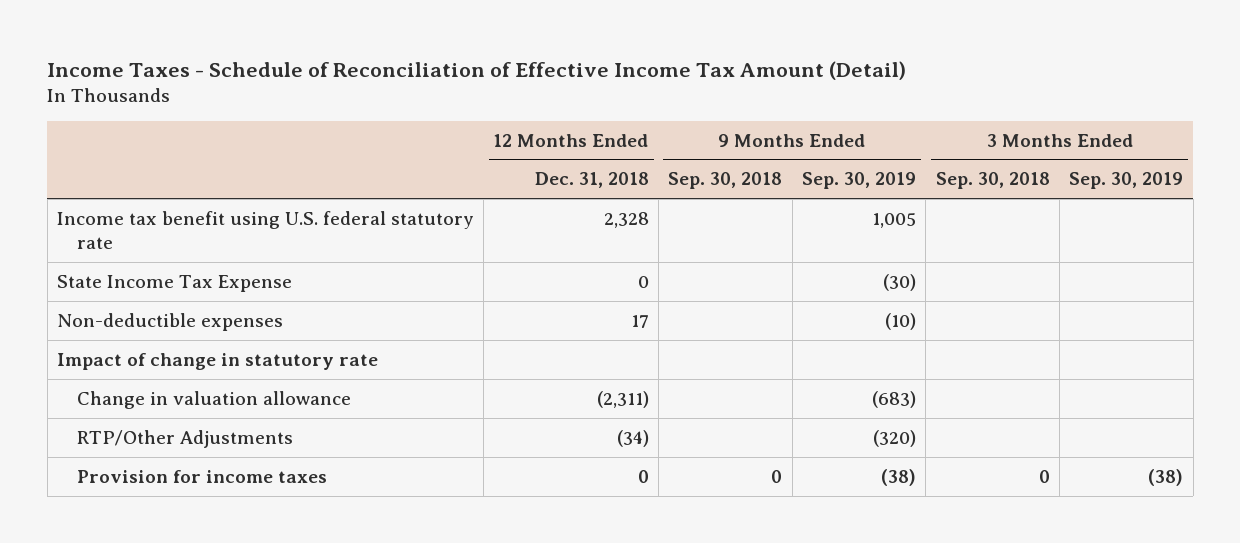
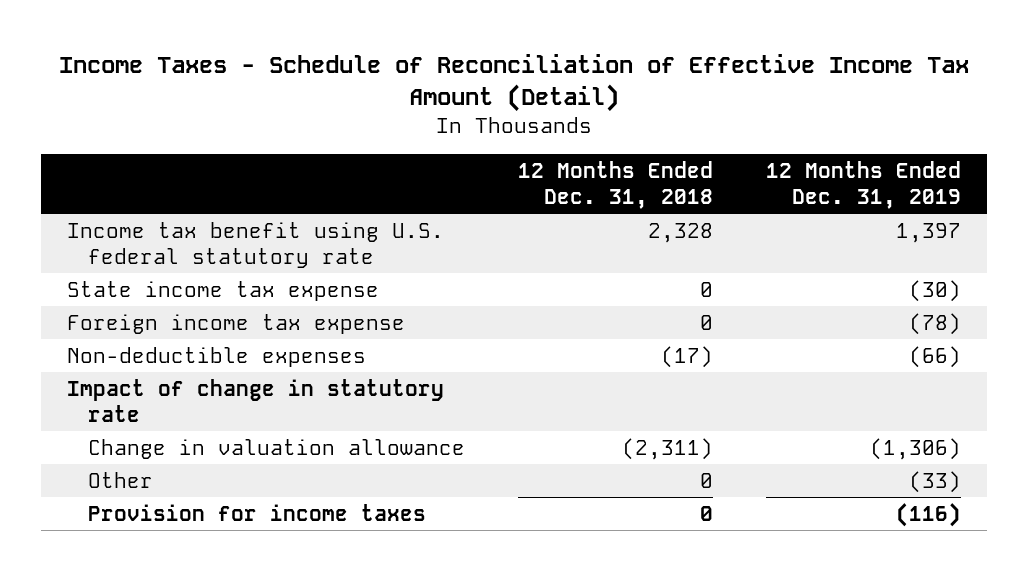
- | 12 Months Ended Dec. 31, 2018 | 9 Months Ended Sep. 30, 2018 | 9 Months Ended Sep. 30, 2019 | 3 Months Ended Sep. 30, 2018 | 3 Months Ended Sep. 30, 2019
+ | 12 Months Ended Dec. 31, 2018 | 12 Months Ended Dec. 31, 2019
- State Income Tax Expense | 0 | | (30) | |
- Non-deductible expenses | 17 | | (10) | |
+ State income tax expense | 0 | (30)
+ Foreign income tax expense | 0 | (78)
+ Non-deductible expenses | (17) | (66)
- RTP/Other Adjustments | (34) | | (320) | |
+ Other | 0 | (33)

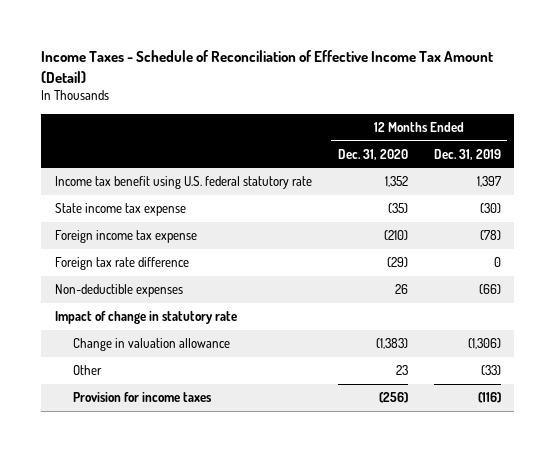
- | 12 Months Ended Dec. 31, 2018 | 12 Months Ended Dec. 31, 2019
+ | 12 Months Ended Dec. 31, 2020 | 12 Months Ended Dec. 31, 2019
+ Foreign tax rate difference | (29) | 0

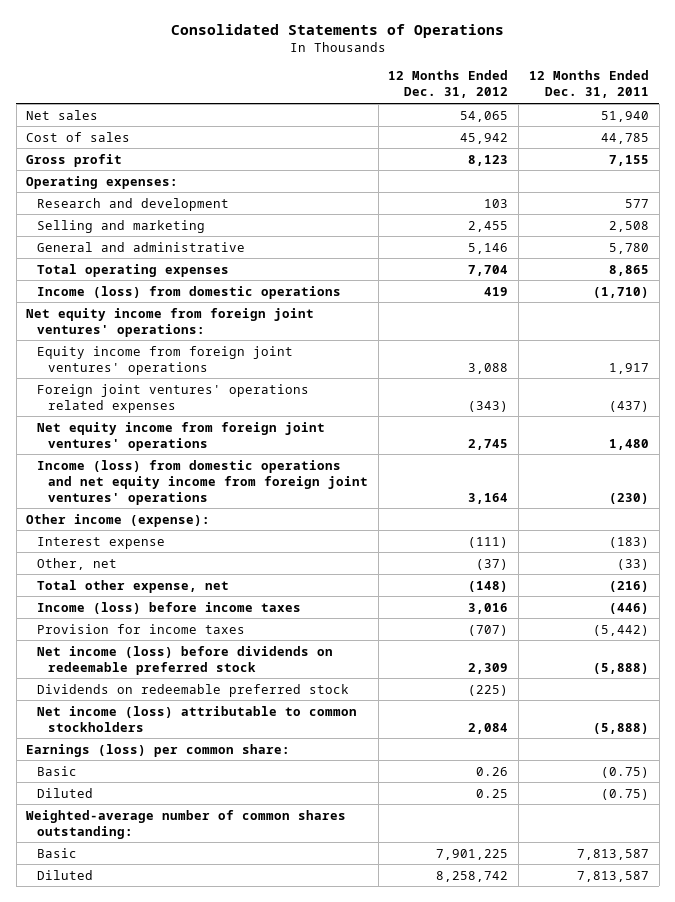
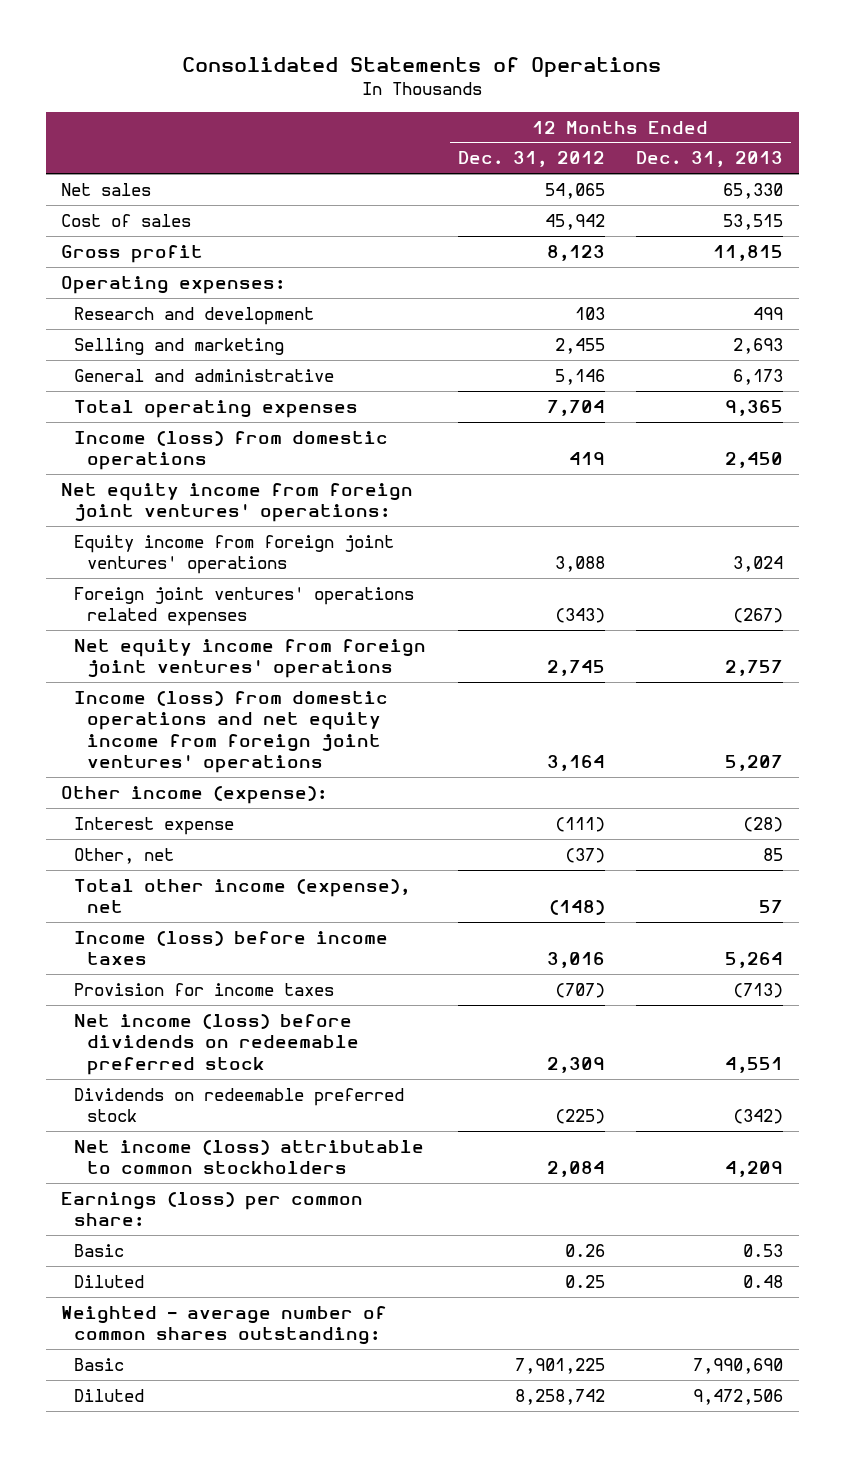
- | 12 Months Ended Dec. 31, 2012 | 12 Months Ended Dec. 31, 2011
+ | 12 Months Ended Dec. 31, 2012 | 12 Months Ended Dec. 31, 2013
- Total other expense, net | (148) | (216)
+ Total other income (expense), net | (148) | 57
- Weighted-average number of common shares outstanding:
+ Weighted - average number of common shares outstanding:

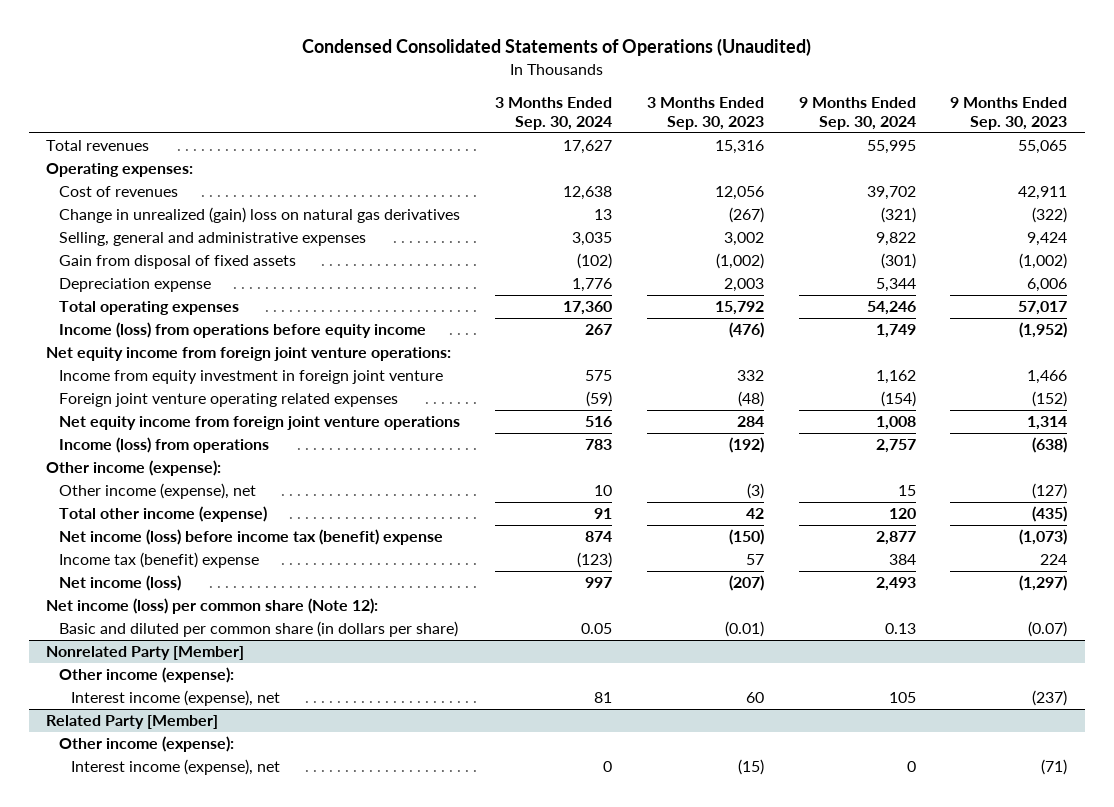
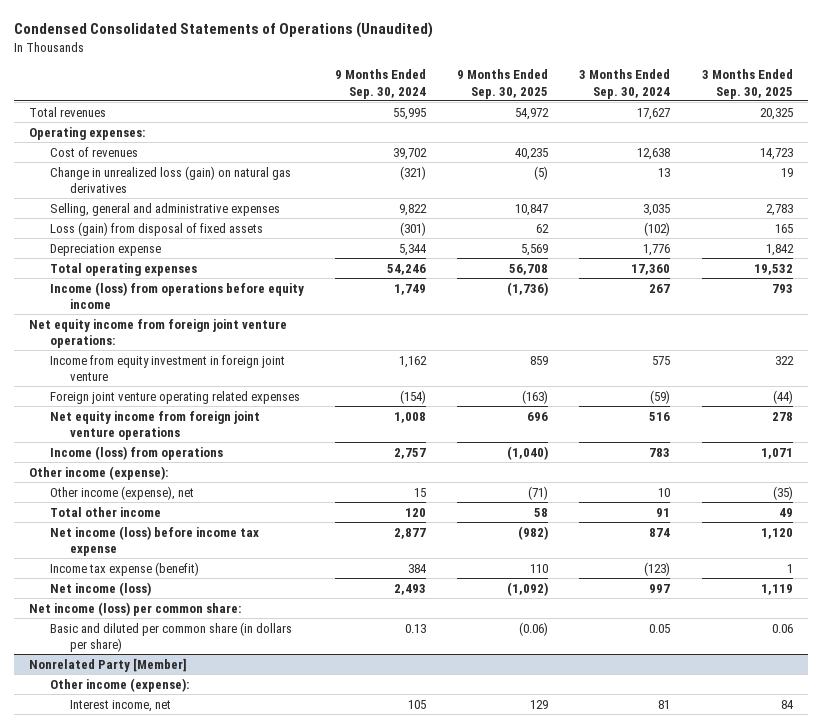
- | 3 Months Ended Sep. 30, 2024 | 3 Months Ended Sep. 30, 2023 | 9 Months Ended Sep. 30, 2024 | 9 Months Ended Sep. 30, 2023
+ | 9 Months Ended Sep. 30, 2024 | 9 Months Ended Sep. 30, 2025 | 3 Months Ended Sep. 30, 2024 | 3 Months Ended Sep. 30, 2025
- Change in unrealized (gain) loss on natural gas derivatives | 13 | (267) | (321) | (322)
+ Change in unrealized loss (gain) on natural gas derivatives | (321) | (5) | 13 | 19
- Gain from disposal of fixed assets | (102) | (1,002) | (301) | (1,002)
+ Loss (gain) from disposal of fixed assets | (301) | 62 | (102) | 165
- Total other income (expense) | 91 | 42 | 120 | (435)
- Net income (loss) before income tax (benefit) expense | 874 | (150) | 2,877 | (1,073)
- Income tax (benefit) expense | (123) | 57 | 384 | 224
+ Total other income | 120 | 58 | 91 | 49
+ Net income (loss) before income tax expense | 2,877 | (982) | 874 | 1,120
+ Income tax expense (benefit) | 384 | 110 | (123) | 1
- Net income (loss) per common share (Note 12):
+ Net income (loss) per common share:
@ Nonrelated Party [Member]
- Interest income (expense), net | 81 | 60 | 105 | (237)
- Related Party [Member]
- Other income (expense):
- Interest income (expense), net | 0 | (15) | 0 | (71)
@ Nonrelated Party [Member]
+ Interest income, net | 105 | 129 | 81 | 84

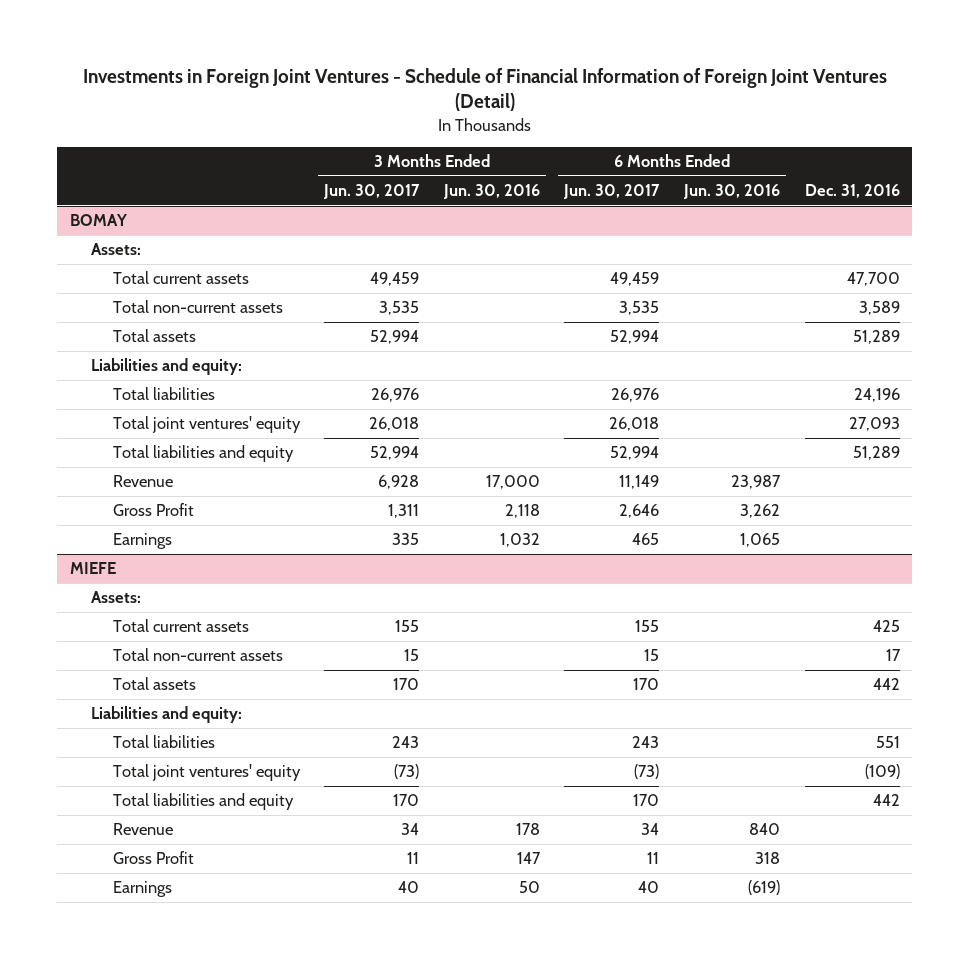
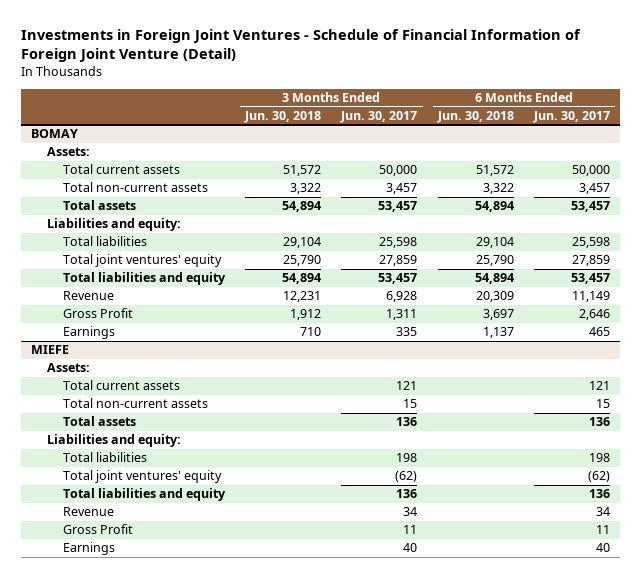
- Investments in Foreign Joint Ventures - Schedule of Financial Information of Foreign Joint Ventures (Detail)
+ Investments in Foreign Joint Ventures - Schedule of Financial Information of Foreign Joint Venture (Detail)
- | 3 Months Ended Jun. 30, 2017 | 3 Months Ended Jun. 30, 2016 | 6 Months Ended Jun. 30, 2017 | 6 Months Ended Jun. 30, 2016 | Dec. 31, 2016
+ | 3 Months Ended Jun. 30, 2018 | 3 Months Ended Jun. 30, 2017 | 6 Months Ended Jun. 30, 2018 | 6 Months Ended Jun. 30, 2017
@ BOMAY
- Total current assets | 49,459 | | 49,459 | | 47,700
- Total non-current assets | 3,535 | | 3,535 | | 3,589
- Total assets | 52,994 | | 52,994 | | 51,289
+ Total current assets | 51,572 | 50,000 | 51,572 | 50,000
+ Total non-current assets | 3,322 | 3,457 | 3,322 | 3,457
+ Total assets | 54,894 | 53,457 | 54,894 | 53,457
- Total liabilities | 26,976 | | 26,976 | | 24,196
- Total joint ventures' equity | 26,018 | | 26,018 | | 27,093
- Total liabilities and equity | 52,994 | | 52,994 | | 51,289
+ Total liabilities | 29,104 | 25,598 | 29,104 | 25,598
+ Total joint ventures' equity | 25,790 | 27,859 | 25,790 | 27,859
+ Total liabilities and equity | 54,894 | 53,457 | 54,894 | 53,457
@ MIEFE
- Total current assets | 155 | | 155 | | 425
+ Total current assets | | 121 | | 121
- Total assets | 170 | | 170 | | 442
+ Total assets | | 136 | | 136
- Total liabilities | 243 | | 243 | | 551
- Total joint ventures' equity | (73) | | (73) | | (109)
- Total liabilities and equity | 170 | | 170 | | 442
+ Total liabilities | | 198 | | 198
+ Total joint ventures' equity | | (62) | | (62)
+ Total liabilities and equity | | 136 | | 136

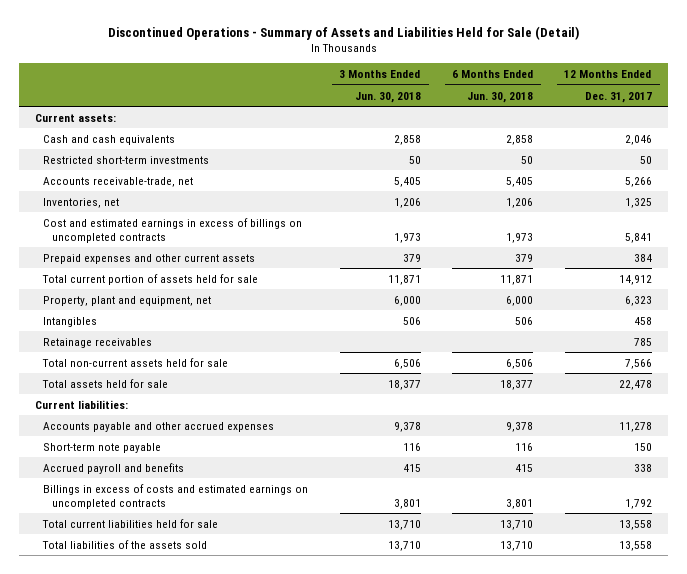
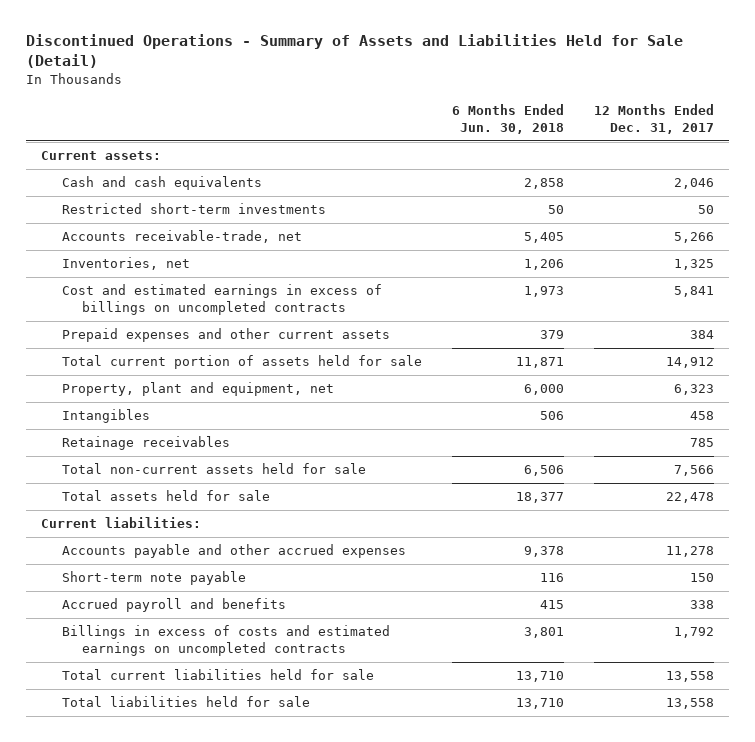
- | 3 Months Ended Jun. 30, 2018 | 6 Months Ended Jun. 30, 2018 | 12 Months Ended Dec. 31, 2017
+ | 6 Months Ended Jun. 30, 2018 | 12 Months Ended Dec. 31, 2017
- Total liabilities of the assets sold | 13,710 | 13,710 | 13,558
+ Total liabilities held for sale | 13,710 | 13,558

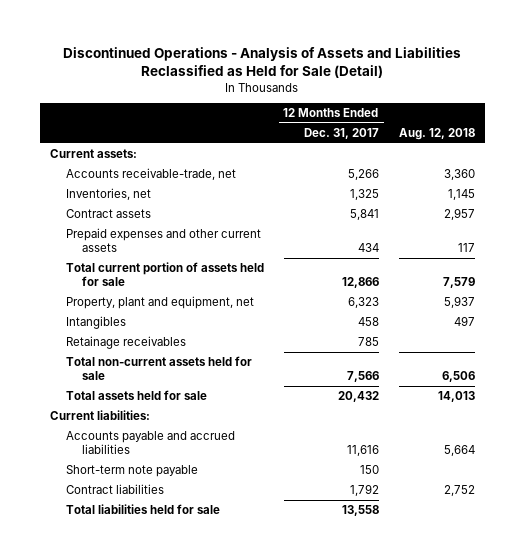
- Discontinued Operations - Summary of Assets and Liabilities Held for Sale (Detail)
+ Discontinued Operations - Analysis of Assets and Liabilities Reclassified as Held for Sale (Detail)
- | 6 Months Ended Jun. 30, 2018 | 12 Months Ended Dec. 31, 2017
+ | 12 Months Ended Dec. 31, 2017 | Aug. 12, 2018
- Cash and cash equivalents | 2,858 | 2,046
- Restricted short-term investments | 50 | 50
- Cost and estimated earnings in excess of billings on uncompleted contracts | 1,973 | 5,841
- Prepaid expenses and other current assets | 379 | 384
- Total current portion of assets held for sale | 11,871 | 14,912
+ Contract assets | 5,841 | 2,957
+ Prepaid expenses and other current assets | 434 | 117
+ Total current portion of assets held for sale | 12,866 | 7,579
- Total assets held for sale | 18,377 | 22,478
+ Total assets held for sale | 20,432 | 14,013
- Accounts payable and other accrued expenses | 9,378 | 11,278
+ Accounts payable and accrued liabilities | 11,616 | 5,664
- Accrued payroll and benefits | 415 | 338
- Billings in excess of costs and estimated earnings on uncompleted contracts | 3,801 | 1,792
- Total current liabilities held for sale | 13,710 | 13,558
+ Contract liabilities | 1,792 | 2,752

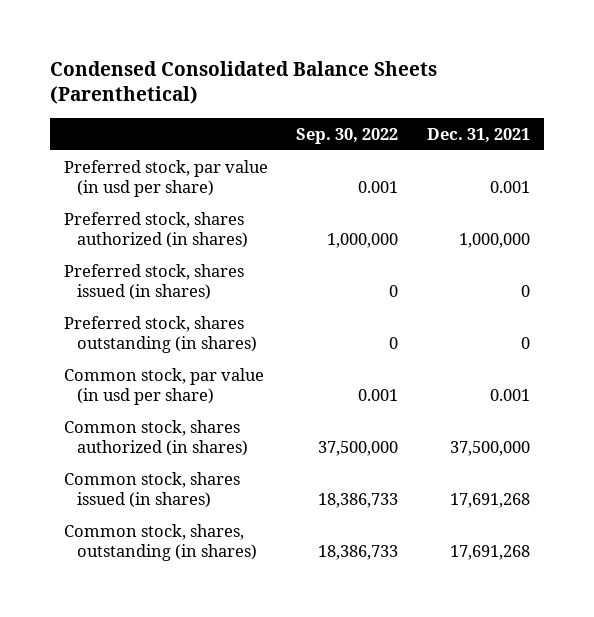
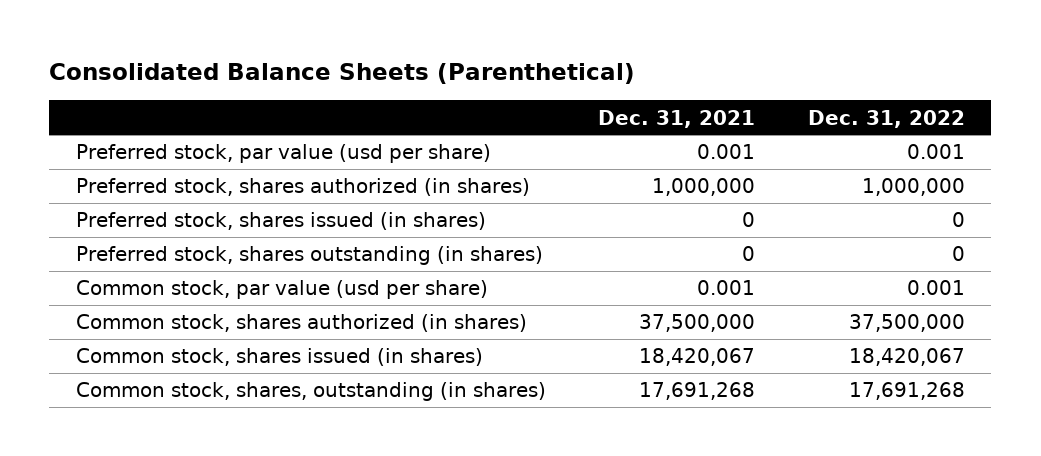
- Condensed Consolidated Balance Sheets (Parenthetical)
+ Consolidated Balance Sheets (Parenthetical)
- | Sep. 30, 2022 | Dec. 31, 2021
+ | Dec. 31, 2021 | Dec. 31, 2022
- Preferred stock, par value (in usd per share) | 0.001 | 0.001
+ Preferred stock, par value (usd per share) | 0.001 | 0.001
- Common stock, par value (in usd per share) | 0.001 | 0.001
+ Common stock, par value (usd per share) | 0.001 | 0.001
- Common stock, shares issued (in shares) | 18,386,733 | 17,691,268
+ Common stock, shares issued (in shares) | 18,420,067 | 18,420,067

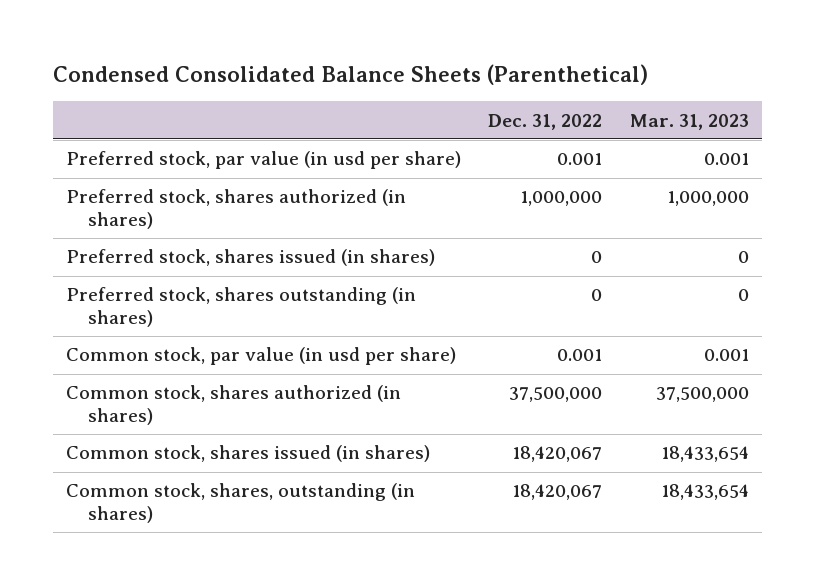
- Consolidated Balance Sheets (Parenthetical)
+ Condensed Consolidated Balance Sheets (Parenthetical)
- | Dec. 31, 2021 | Dec. 31, 2022
+ | Dec. 31, 2022 | Mar. 31, 2023
- Preferred stock, par value (usd per share) | 0.001 | 0.001
+ Preferred stock, par value (in usd per share) | 0.001 | 0.001
- Common stock, par value (usd per share) | 0.001 | 0.001
+ Common stock, par value (in usd per share) | 0.001 | 0.001
- Common stock, shares, outstanding (in shares) | 17,691,268 | 17,691,268
+ Common stock, shares, outstanding (in shares) | 18,420,067 | 18,433,654

